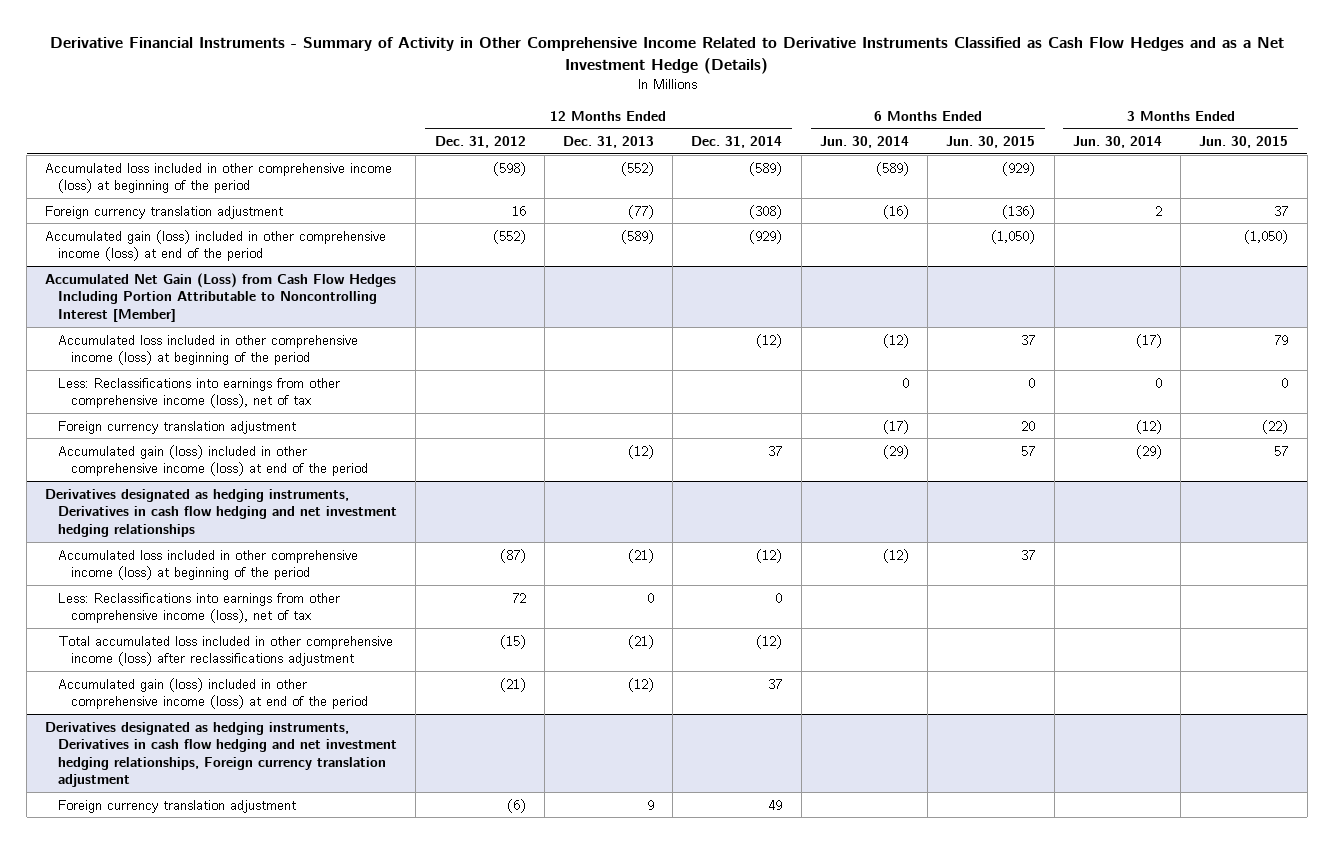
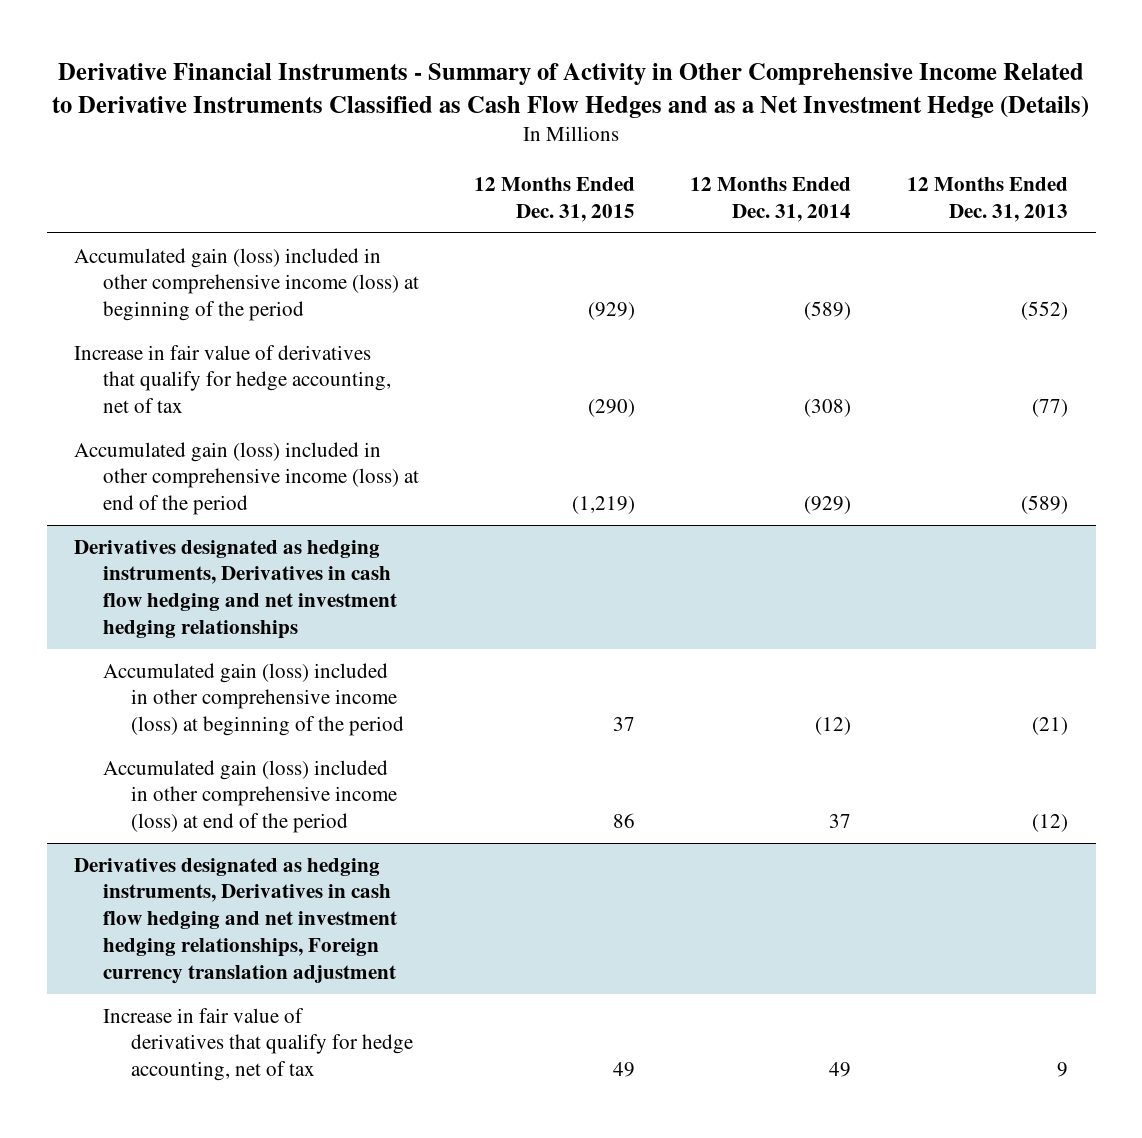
- | 12 Months Ended Dec. 31, 2012 | 12 Months Ended Dec. 31, 2013 | 12 Months Ended Dec. 31, 2014 | 6 Months Ended Jun. 30, 2014 | 6 Months Ended Jun. 30, 2015 | 3 Months Ended Jun. 30, 2014 | 3 Months Ended Jun. 30, 2015
+ | 12 Months Ended Dec. 31, 2015 | 12 Months Ended Dec. 31, 2014 | 12 Months Ended Dec. 31, 2013
- Accumulated loss included in other comprehensive income (loss) at beginning of the period | (598) | (552) | (589) | (589) | (929) | |
- Foreign currency translation adjustment | 16 | (77) | (308) | (16) | (136) | 2 | 37
+ Accumulated gain (loss) included in other comprehensive income (loss) at beginning of the period | (929) | (589) | (552)
+ Increase in fair value of derivatives that qualify for hedge accounting, net of tax | (290) | (308) | (77)
- Accumulated Net Gain (Loss) from Cash Flow Hedges Including Portion Attributable to Noncontrolling Interest [Member]
- Accumulated loss included in other comprehensive income (loss) at beginning of the period | | | (12) | (12) | 37 | (17) | 79
- Less: Reclassifications into earnings from other comprehensive income (loss), net of tax | | | | 0 | 0 | 0 | 0
- Foreign currency translation adjustment | | | | (17) | 20 | (12) | (22)
- Accumulated gain (loss) included in other comprehensive income (loss) at end of the period | | (12) | 37 | (29) | 57 | (29) | 57
@ Derivatives designated as hedging instruments, Derivatives in cash flow hedging and net investment hedging relationships
- Accumulated loss included in other comprehensive income (loss) at beginning of the period | (87) | (21) | (12) | (12) | 37 | |
- Less: Reclassifications into earnings from other comprehensive income (loss), net of tax | 72 | 0 | 0 | | | |
- Total accumulated loss included in other comprehensive income (loss) after reclassifications adjustment | (15) | (21) | (12) | | | |
+ Accumulated gain (loss) included in other comprehensive income (loss) at beginning of the period | 37 | (12) | (21)
@ Derivatives designated as hedging instruments, Derivatives in cash flow hedging and net investment hedging relationships, Foreign currency translation adjustment
- Foreign currency translation adjustment | (6) | 9 | 49 | | | |
+ Increase in fair value of derivatives that qualify for hedge accounting, net of tax | 49 | 49 | 9

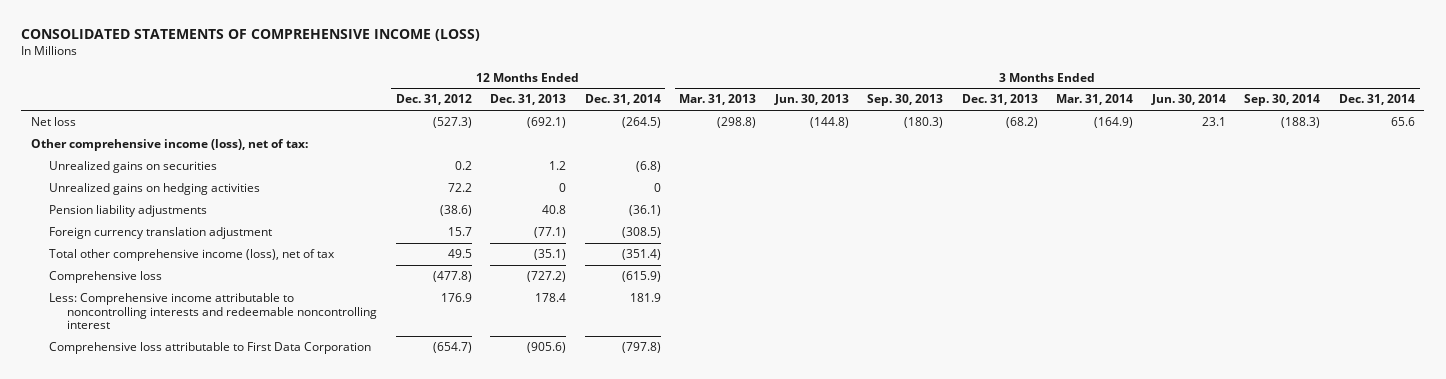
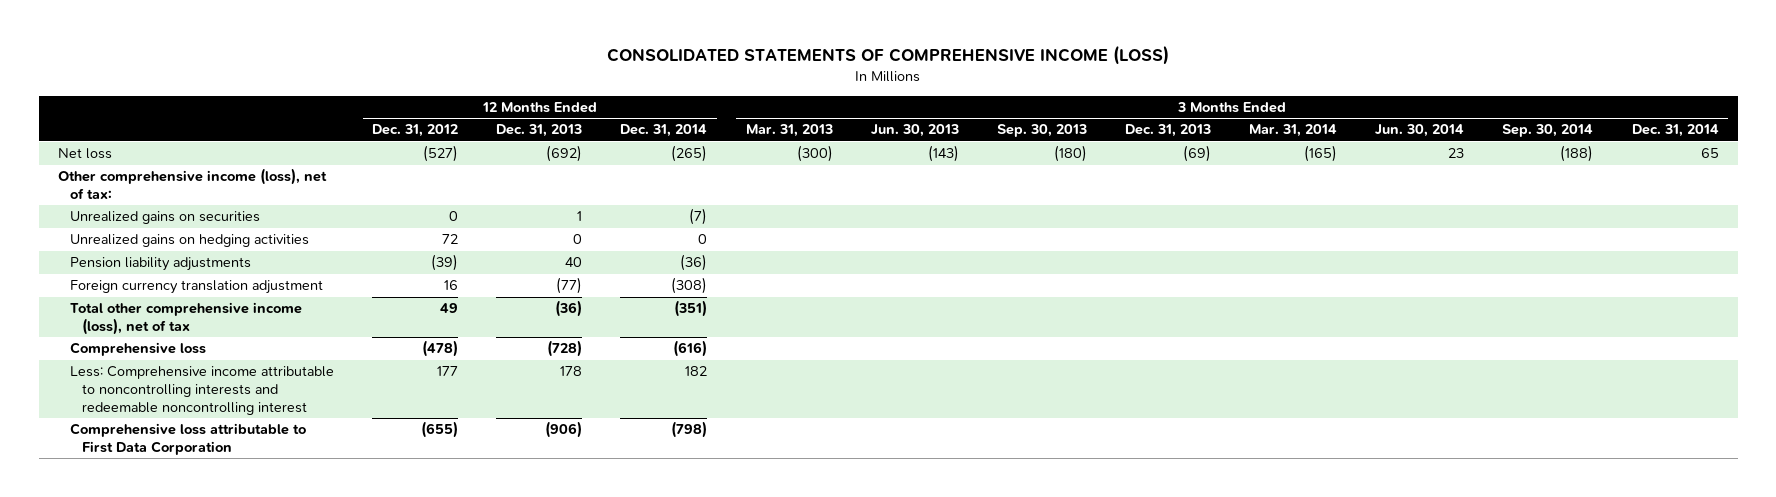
- Net loss | (527.3) | (692.1) | (264.5) | (298.8) | (144.8) | (180.3) | (68.2) | (164.9) | 23.1 | (188.3) | 65.6
+ Net loss | (527) | (692) | (265) | (300) | (143) | (180) | (69) | (165) | 23 | (188) | 65
- Unrealized gains on securities | 0.2 | 1.2 | (6.8) | | | | | | | |
- Unrealized gains on hedging activities | 72.2 | 0 | 0 | | | | | | | |
- Pension liability adjustments | (38.6) | 40.8 | (36.1) | | | | | | | |
- Foreign currency translation adjustment | 15.7 | (77.1) | (308.5) | | | | | | | |
- Total other comprehensive income (loss), net of tax | 49.5 | (35.1) | (351.4) | | | | | | | |
- Comprehensive loss | (477.8) | (727.2) | (615.9) | | | | | | | |
- Less: Comprehensive income attributable to noncontrolling interests and redeemable noncontrolling interest | 176.9 | 178.4 | 181.9 | | | | | | | |
- Comprehensive loss attributable to First Data Corporation | (654.7) | (905.6) | (797.8) | | | | | | | |
+ Unrealized gains on securities | 0 | 1 | (7) | | | | | | | |
+ Unrealized gains on hedging activities | 72 | 0 | 0 | | | | | | | |
+ Pension liability adjustments | (39) | 40 | (36) | | | | | | | |
+ Foreign currency translation adjustment | 16 | (77) | (308) | | | | | | | |
+ Total other comprehensive income (loss), net of tax | 49 | (36) | (351) | | | | | | | |
+ Comprehensive loss | (478) | (728) | (616) | | | | | | | |
+ Less: Comprehensive income attributable to noncontrolling interests and redeemable noncontrolling interest | 177 | 178 | 182 | | | | | | | |
+ Comprehensive loss attributable to First Data Corporation | (655) | (906) | (798) | | | | | | | |

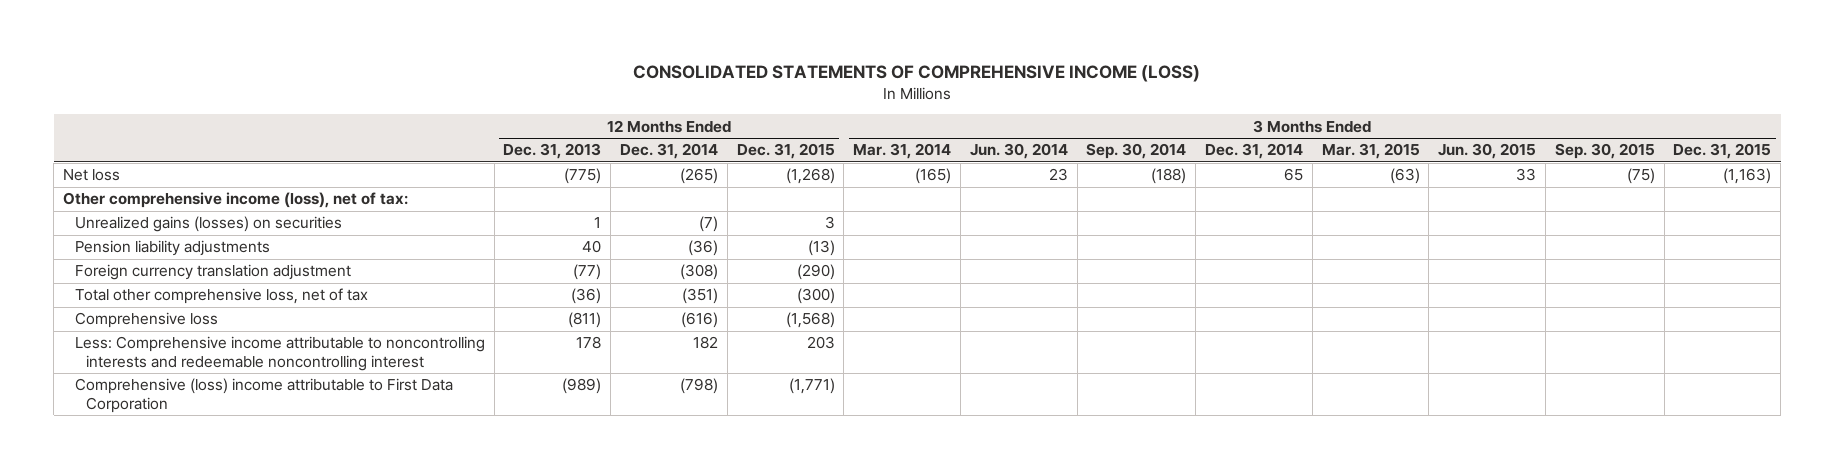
- | 12 Months Ended Dec. 31, 2012 | 12 Months Ended Dec. 31, 2013 | 12 Months Ended Dec. 31, 2014 | 3 Months Ended Mar. 31, 2013 | 3 Months Ended Jun. 30, 2013 | 3 Months Ended Sep. 30, 2013 | 3 Months Ended Dec. 31, 2013 | 3 Months Ended Mar. 31, 2014 | 3 Months Ended Jun. 30, 2014 | 3 Months Ended Sep. 30, 2014 | 3 Months Ended Dec. 31, 2014
+ | 12 Months Ended Dec. 31, 2013 | 12 Months Ended Dec. 31, 2014 | 12 Months Ended Dec. 31, 2015 | 3 Months Ended Mar. 31, 2014 | 3 Months Ended Jun. 30, 2014 | 3 Months Ended Sep. 30, 2014 | 3 Months Ended Dec. 31, 2014 | 3 Months Ended Mar. 31, 2015 | 3 Months Ended Jun. 30, 2015 | 3 Months Ended Sep. 30, 2015 | 3 Months Ended Dec. 31, 2015
- Net loss | (527) | (692) | (265) | (300) | (143) | (180) | (69) | (165) | 23 | (188) | 65
+ Net loss | (775) | (265) | (1,268) | (165) | 23 | (188) | 65 | (63) | 33 | (75) | (1,163)
- Unrealized gains on securities | 0 | 1 | (7) | | | | | | | |
- Unrealized gains on hedging activities | 72 | 0 | 0 | | | | | | | |
+ Unrealized gains (losses) on securities | 1 | (7) | 3 | | | | | | | |
- Total other comprehensive income (loss), net of tax | 49 | (36) | (351) | | | | | | | |
- Comprehensive loss | (478) | (728) | (616) | | | | | | | |
+ Total other comprehensive loss, net of tax | (36) | (351) | (300) | | | | | | | |
+ Comprehensive loss | (811) | (616) | (1,568) | | | | | | | |
- Comprehensive loss attributable to First Data Corporation | (655) | (906) | (798) | | | | | | | |
+ Comprehensive (loss) income attributable to First Data Corporation | (989) | (798) | (1,771) | | | | | | | |

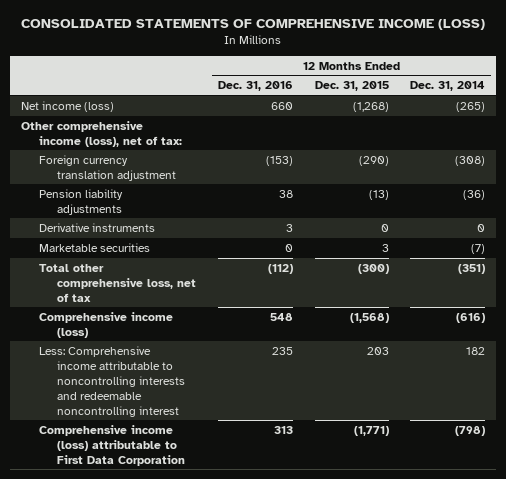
- | 12 Months Ended Dec. 31, 2013 | 12 Months Ended Dec. 31, 2014 | 12 Months Ended Dec. 31, 2015 | 3 Months Ended Mar. 31, 2014 | 3 Months Ended Jun. 30, 2014 | 3 Months Ended Sep. 30, 2014 | 3 Months Ended Dec. 31, 2014 | 3 Months Ended Mar. 31, 2015 | 3 Months Ended Jun. 30, 2015 | 3 Months Ended Sep. 30, 2015 | 3 Months Ended Dec. 31, 2015
+ | 12 Months Ended Dec. 31, 2016 | 12 Months Ended Dec. 31, 2015 | 12 Months Ended Dec. 31, 2014
- Net loss | (775) | (265) | (1,268) | (165) | 23 | (188) | 65 | (63) | 33 | (75) | (1,163)
+ Net income (loss) | 660 | (1,268) | (265)
- Unrealized gains (losses) on securities | 1 | (7) | 3 | | | | | | | |
moved down: Pension liability adjustments | 38 | (13) | (36)
+ Derivative instruments | 3 | 0 | 0
+ Marketable securities | 0 | 3 | (7)
- Comprehensive loss | (811) | (616) | (1,568) | | | | | | | |
+ Comprehensive income (loss) | 548 | (1,568) | (616)
- Comprehensive (loss) income attributable to First Data Corporation | (989) | (798) | (1,771) | | | | | | | |
+ Comprehensive income (loss) attributable to First Data Corporation | 313 | (1,771) | (798)

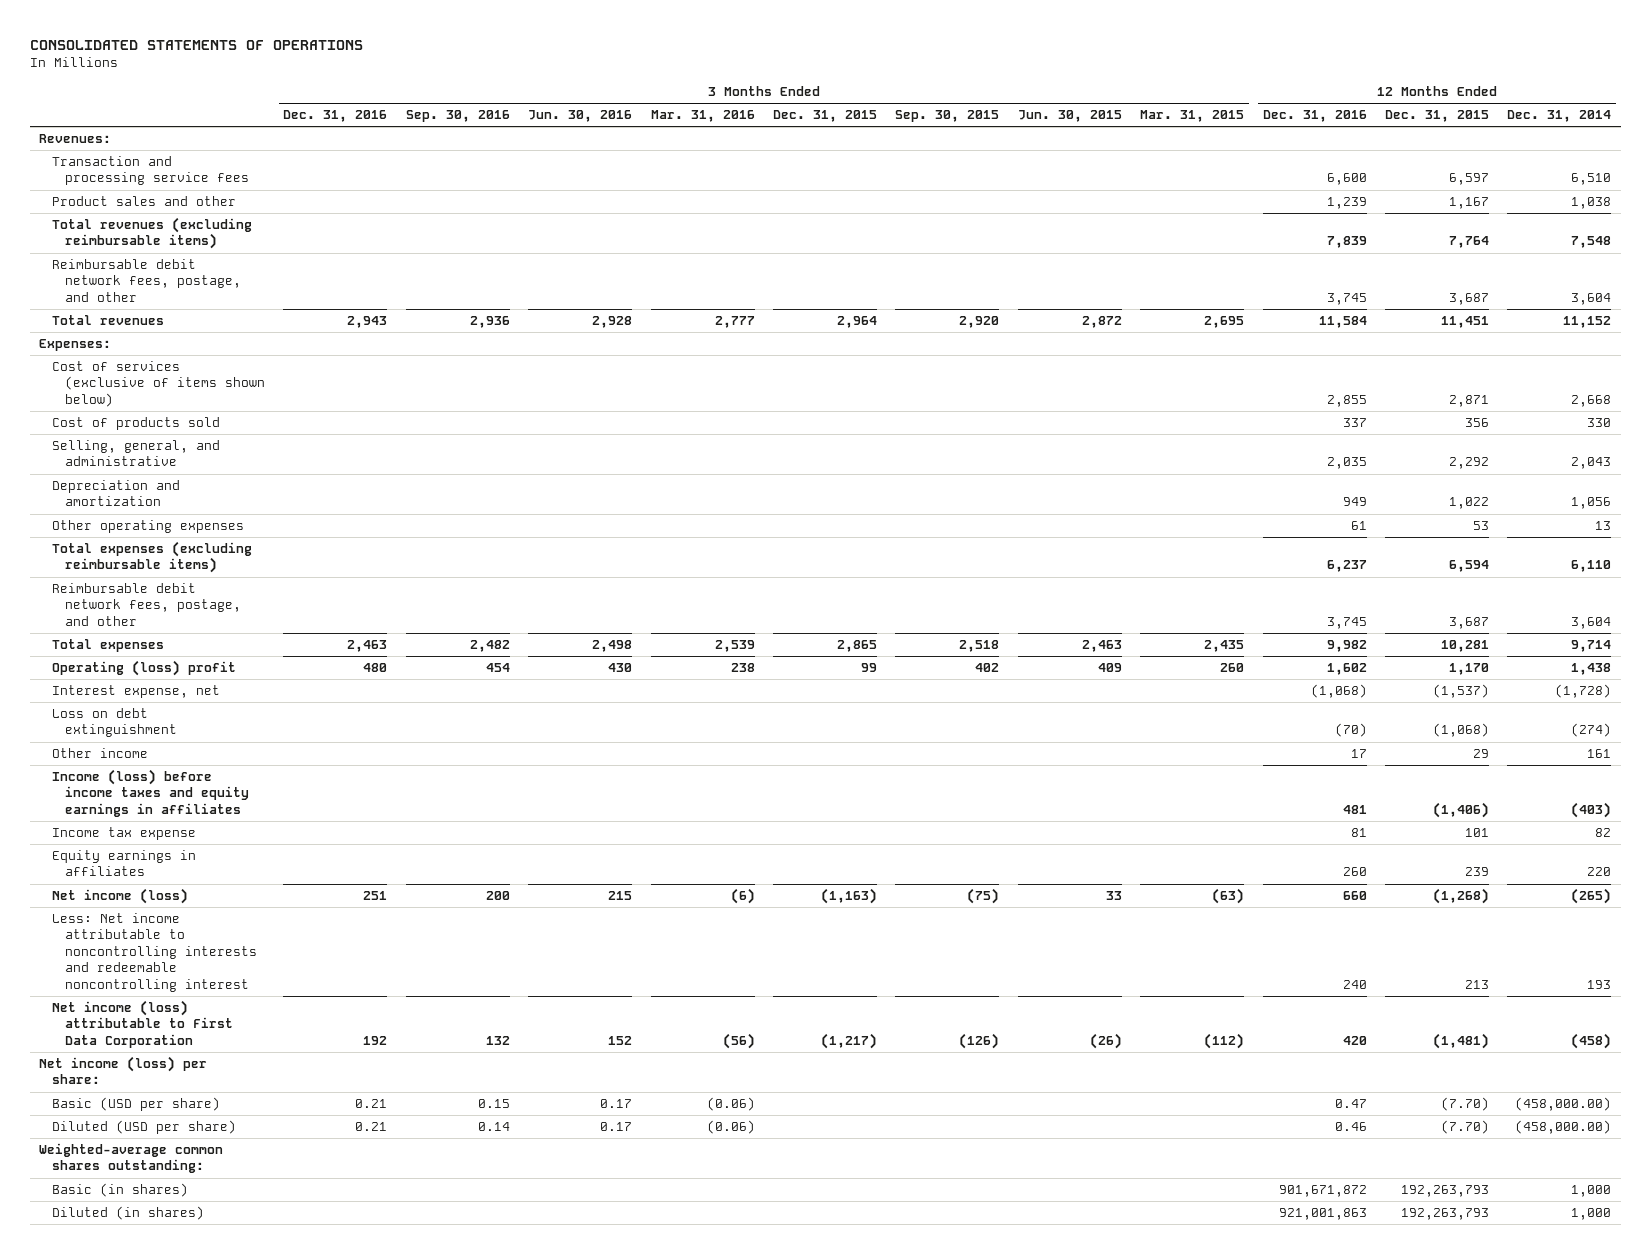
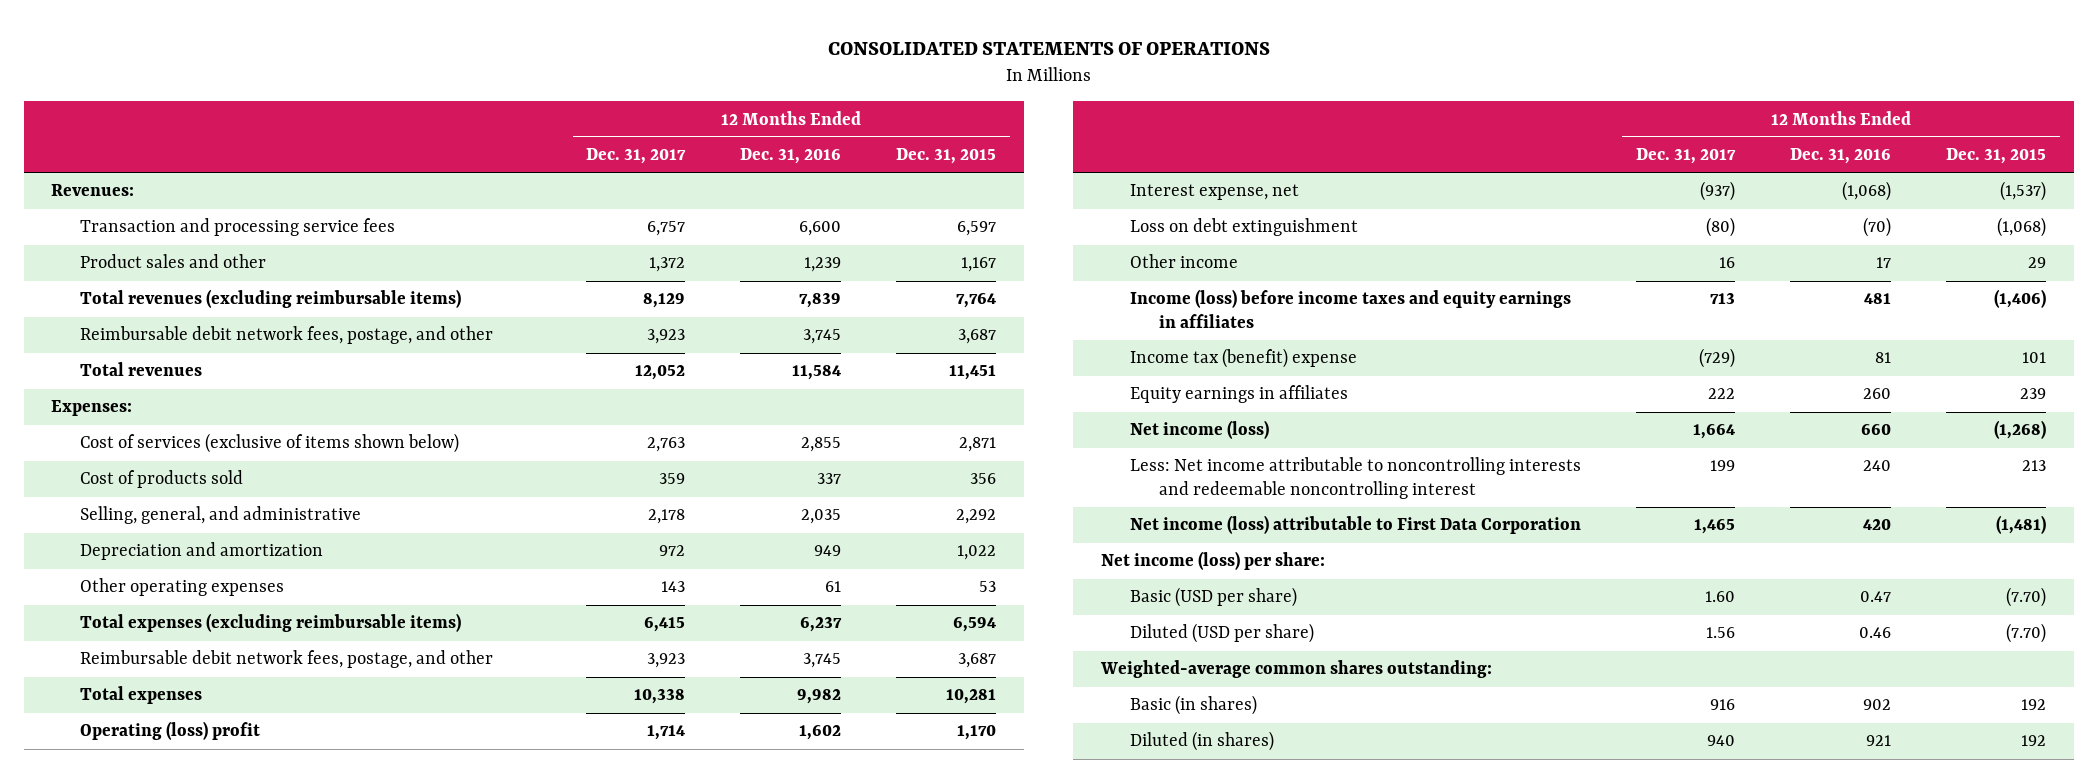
- | 3 Months Ended Dec. 31, 2016 | 3 Months Ended Sep. 30, 2016 | 3 Months Ended Jun. 30, 2016 | 3 Months Ended Mar. 31, 2016 | 3 Months Ended Dec. 31, 2015 | 3 Months Ended Sep. 30, 2015 | 3 Months Ended Jun. 30, 2015 | 3 Months Ended Mar. 31, 2015 | 12 Months Ended Dec. 31, 2016 | 12 Months Ended Dec. 31, 2015 | 12 Months Ended Dec. 31, 2014
+ | 12 Months Ended Dec. 31, 2017 | 12 Months Ended Dec. 31, 2016 | 12 Months Ended Dec. 31, 2015
- Income tax expense | | | | | | | | | 81 | 101 | 82
+ Income tax (benefit) expense | (729) | 81 | 101
- Basic (in shares) | | | | | | | | | 901,671,872 | 192,263,793 | 1,000
- Diluted (in shares) | | | | | | | | | 921,001,863 | 192,263,793 | 1,000
+ Basic (in shares) | 916 | 902 | 192
+ Diluted (in shares) | 940 | 921 | 192

